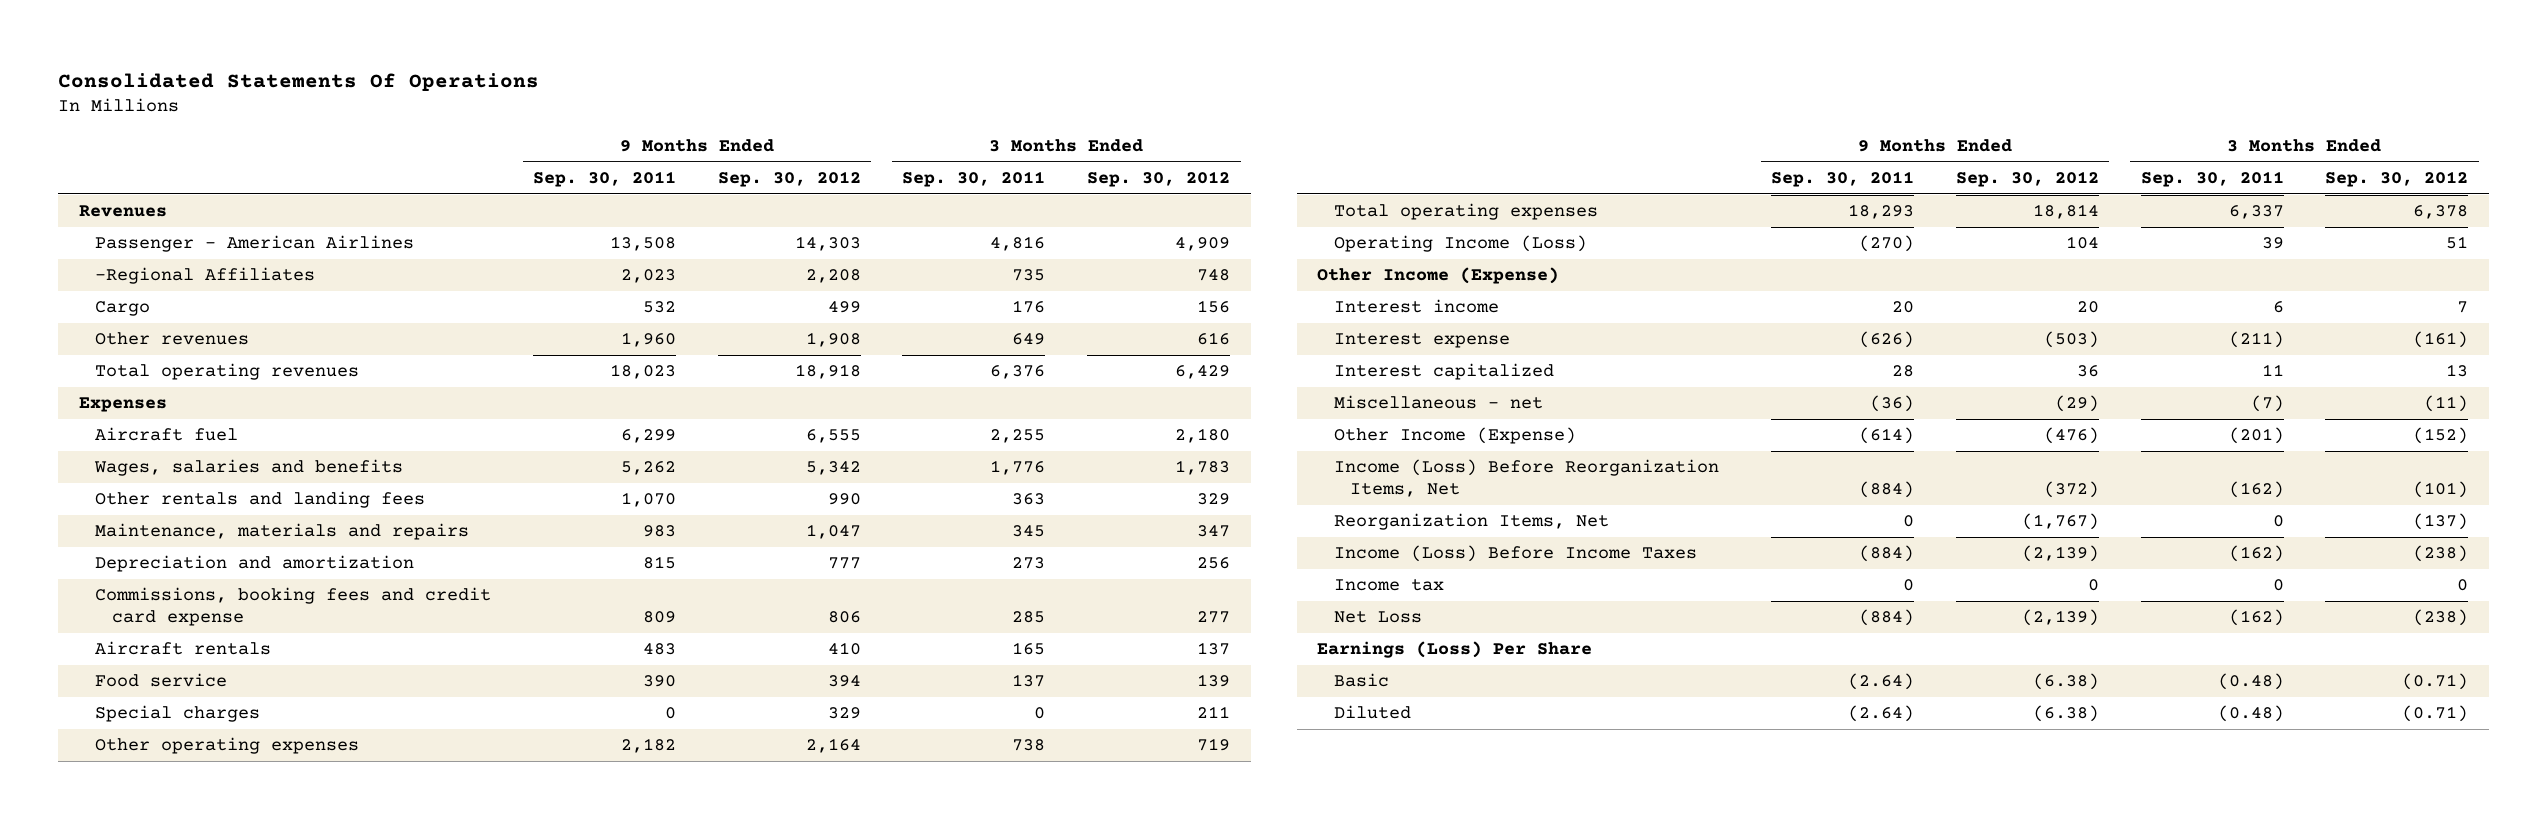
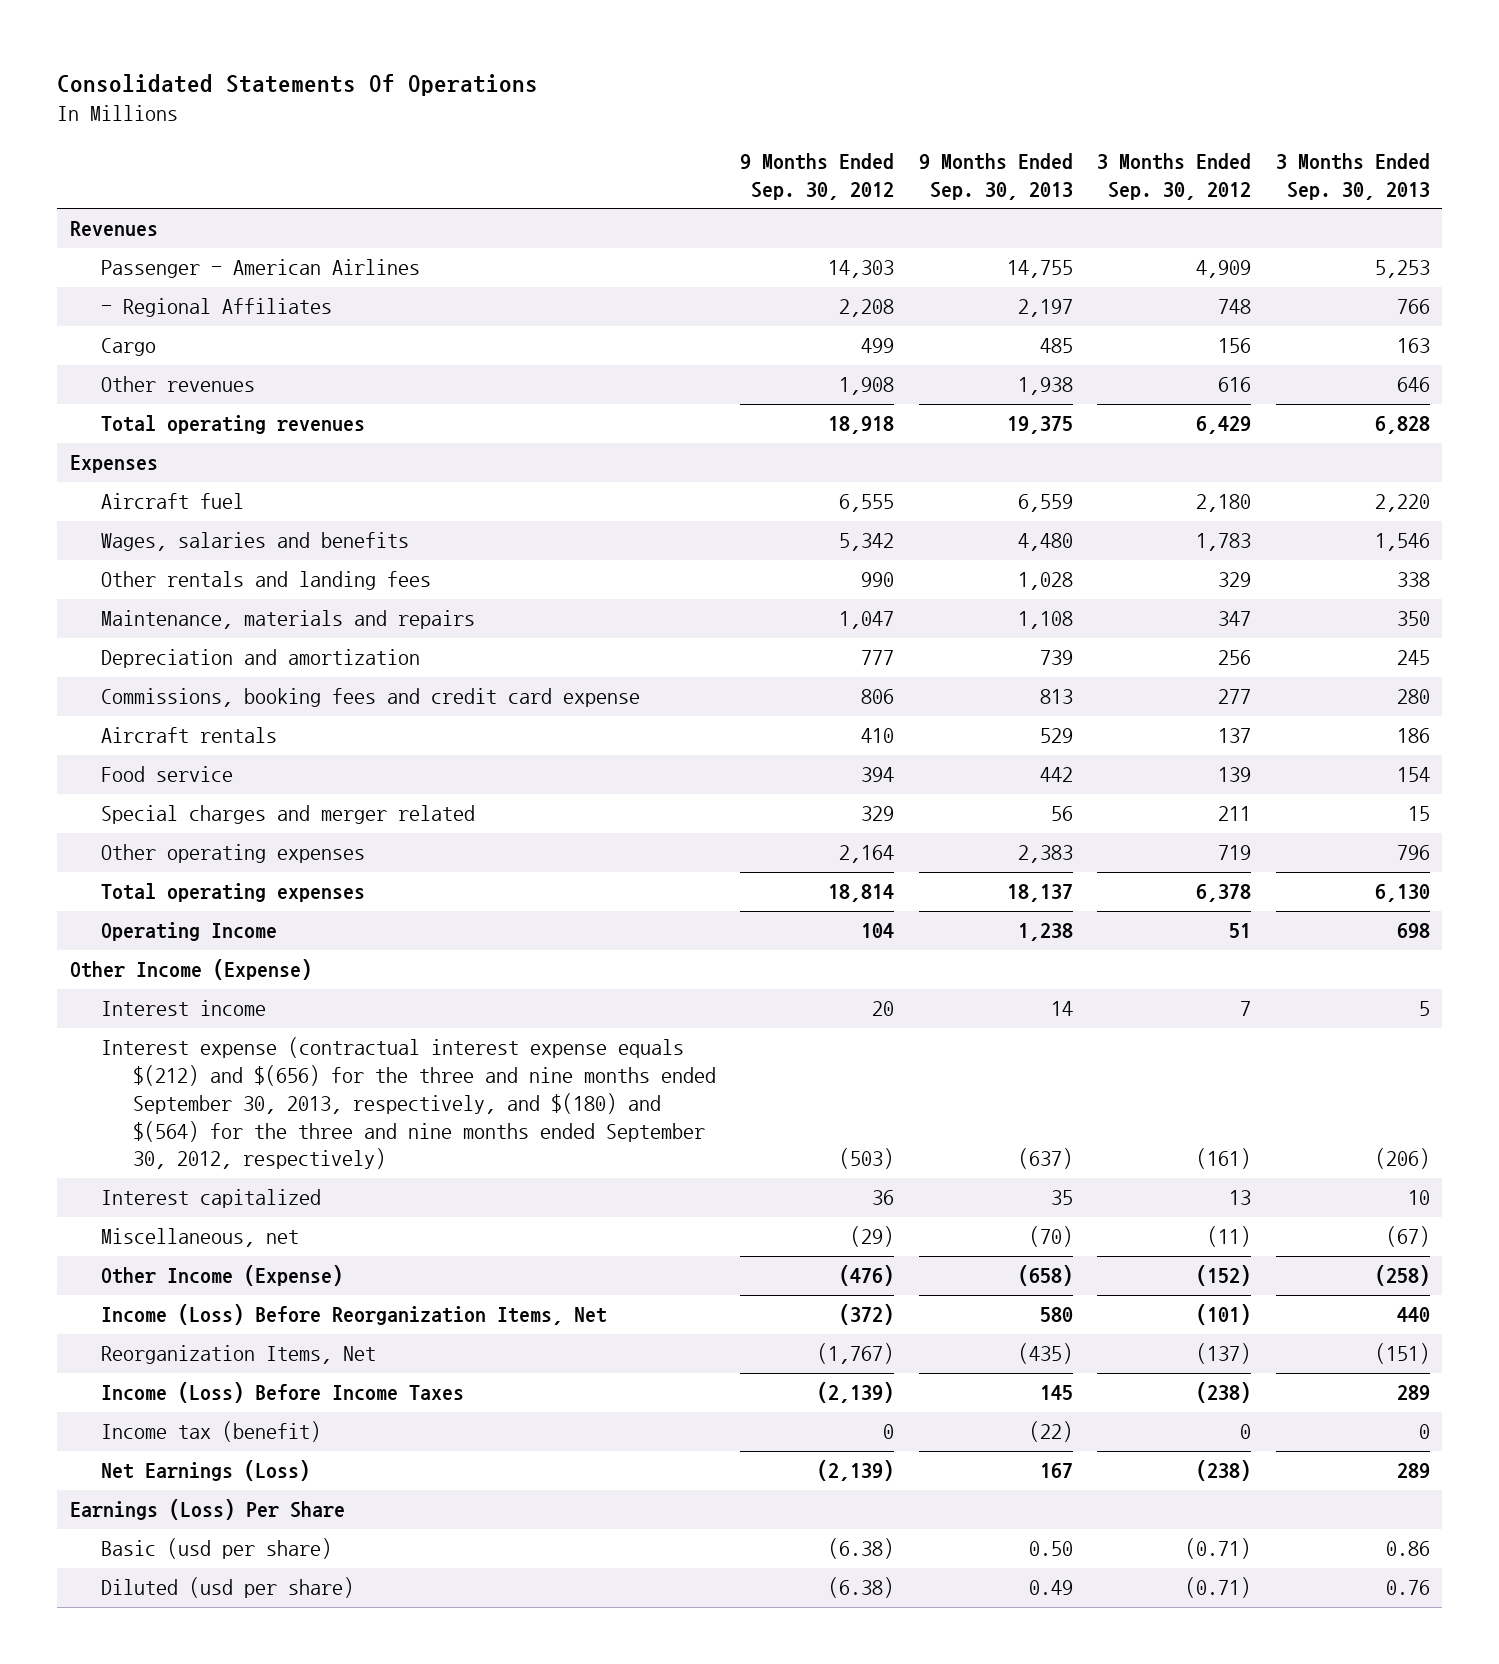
- | 9 Months Ended Sep. 30, 2011 | 9 Months Ended Sep. 30, 2012 | 3 Months Ended Sep. 30, 2011 | 3 Months Ended Sep. 30, 2012
+ | 9 Months Ended Sep. 30, 2012 | 9 Months Ended Sep. 30, 2013 | 3 Months Ended Sep. 30, 2012 | 3 Months Ended Sep. 30, 2013
- -Regional Affiliates | 2,023 | 2,208 | 735 | 748
+ - Regional Affiliates | 2,208 | 2,197 | 748 | 766
- Special charges | 0 | 329 | 0 | 211
+ Special charges and merger related | 329 | 56 | 211 | 15
- Operating Income (Loss) | (270) | 104 | 39 | 51
+ Operating Income | 104 | 1,238 | 51 | 698
- Interest expense | (626) | (503) | (211) | (161)
+ Interest expense (contractual interest expense equals $(212) and $(656) for the three and nine months ended September 30, 2013, respectively, and $(180) and $(564) for the three and nine months ended September 30, 2012, respectively) | (503) | (637) | (161) | (206)
- Miscellaneous - net | (36) | (29) | (7) | (11)
+ Miscellaneous, net | (29) | (70) | (11) | (67)
- Income tax | 0 | 0 | 0 | 0
- Net Loss | (884) | (2,139) | (162) | (238)
+ Income tax (benefit) | 0 | (22) | 0 | 0
+ Net Earnings (Loss) | (2,139) | 167 | (238) | 289
- Basic | (2.64) | (6.38) | (0.48) | (0.71)
- Diluted | (2.64) | (6.38) | (0.48) | (0.71)
+ Basic (usd per share) | (6.38) | 0.50 | (0.71) | 0.86
+ Diluted (usd per share) | (6.38) | 0.49 | (0.71) | 0.76

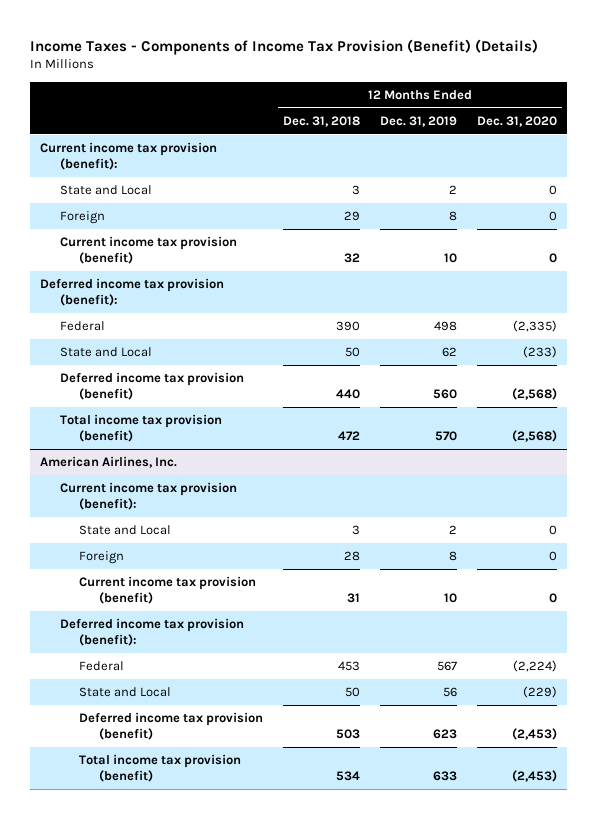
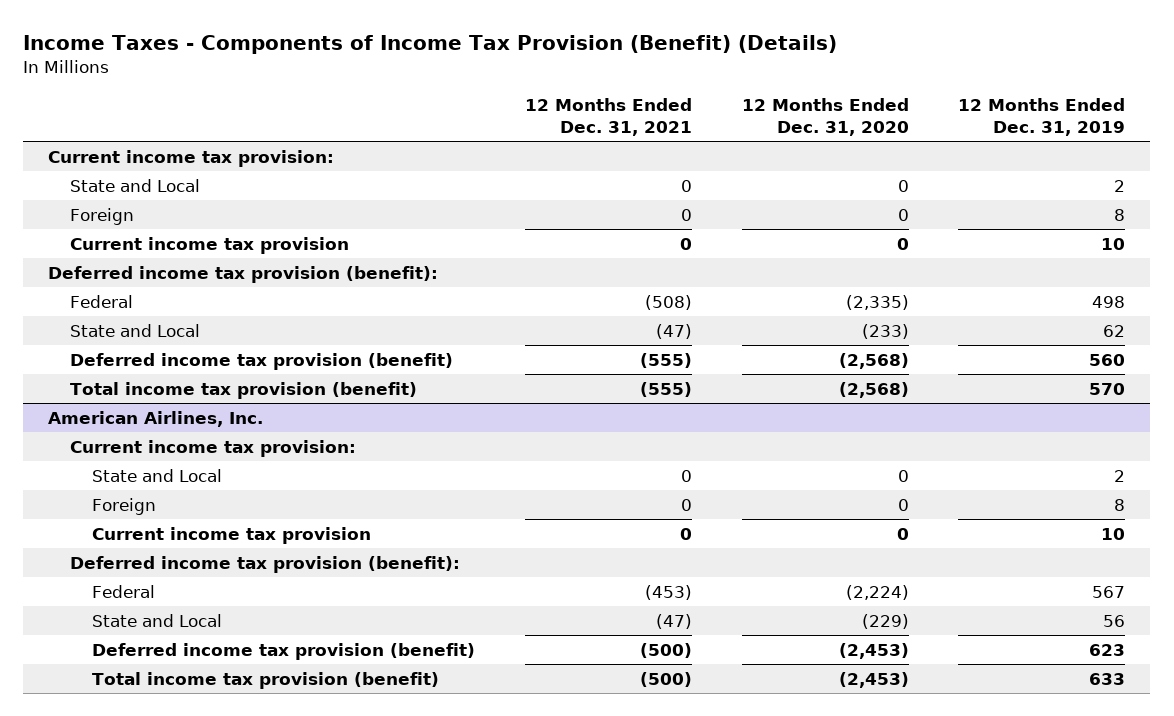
- | 12 Months Ended Dec. 31, 2018 | 12 Months Ended Dec. 31, 2019 | 12 Months Ended Dec. 31, 2020
+ | 12 Months Ended Dec. 31, 2021 | 12 Months Ended Dec. 31, 2020 | 12 Months Ended Dec. 31, 2019
- Current income tax provision (benefit):
+ Current income tax provision:
- Current income tax provision (benefit) | 32 | 10 | 0
+ Current income tax provision | 0 | 0 | 10
@ American Airlines, Inc.
- Current income tax provision (benefit):
+ Current income tax provision:
- Current income tax provision (benefit) | 31 | 10 | 0
+ Current income tax provision | 0 | 0 | 10

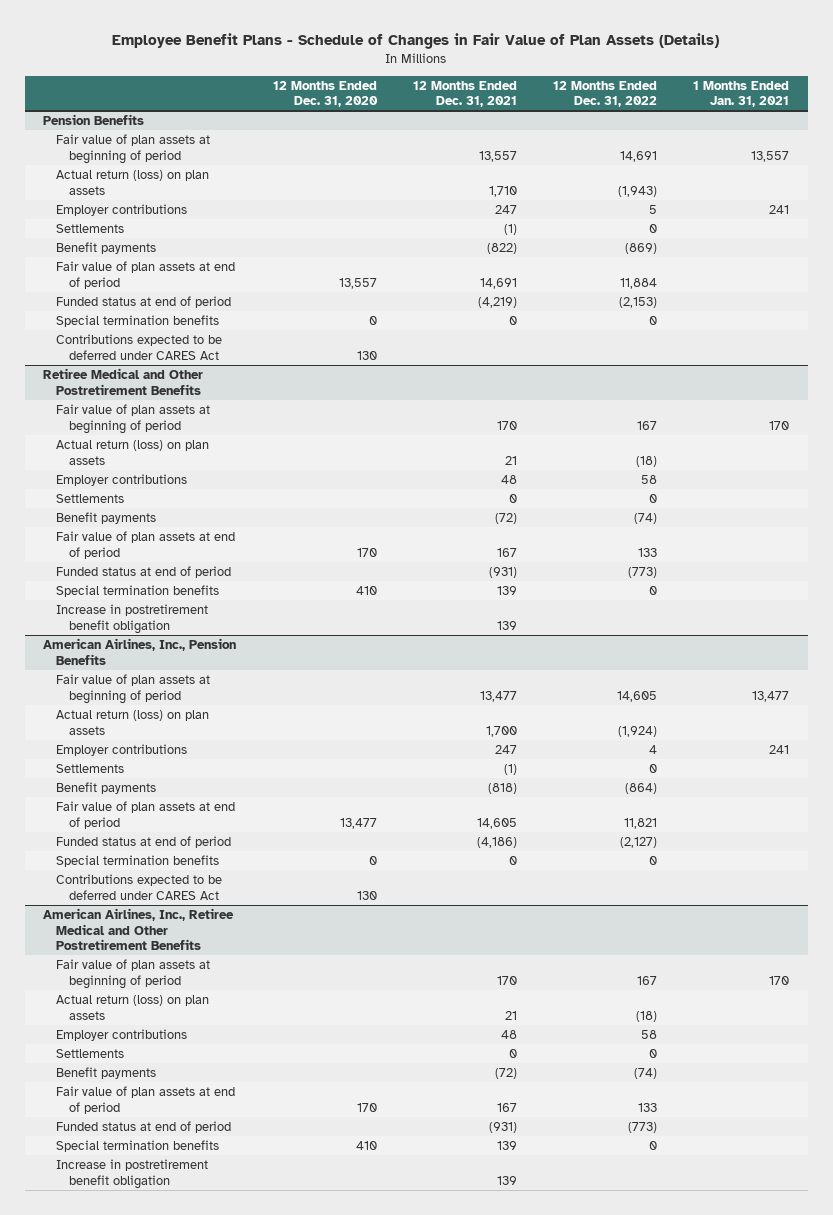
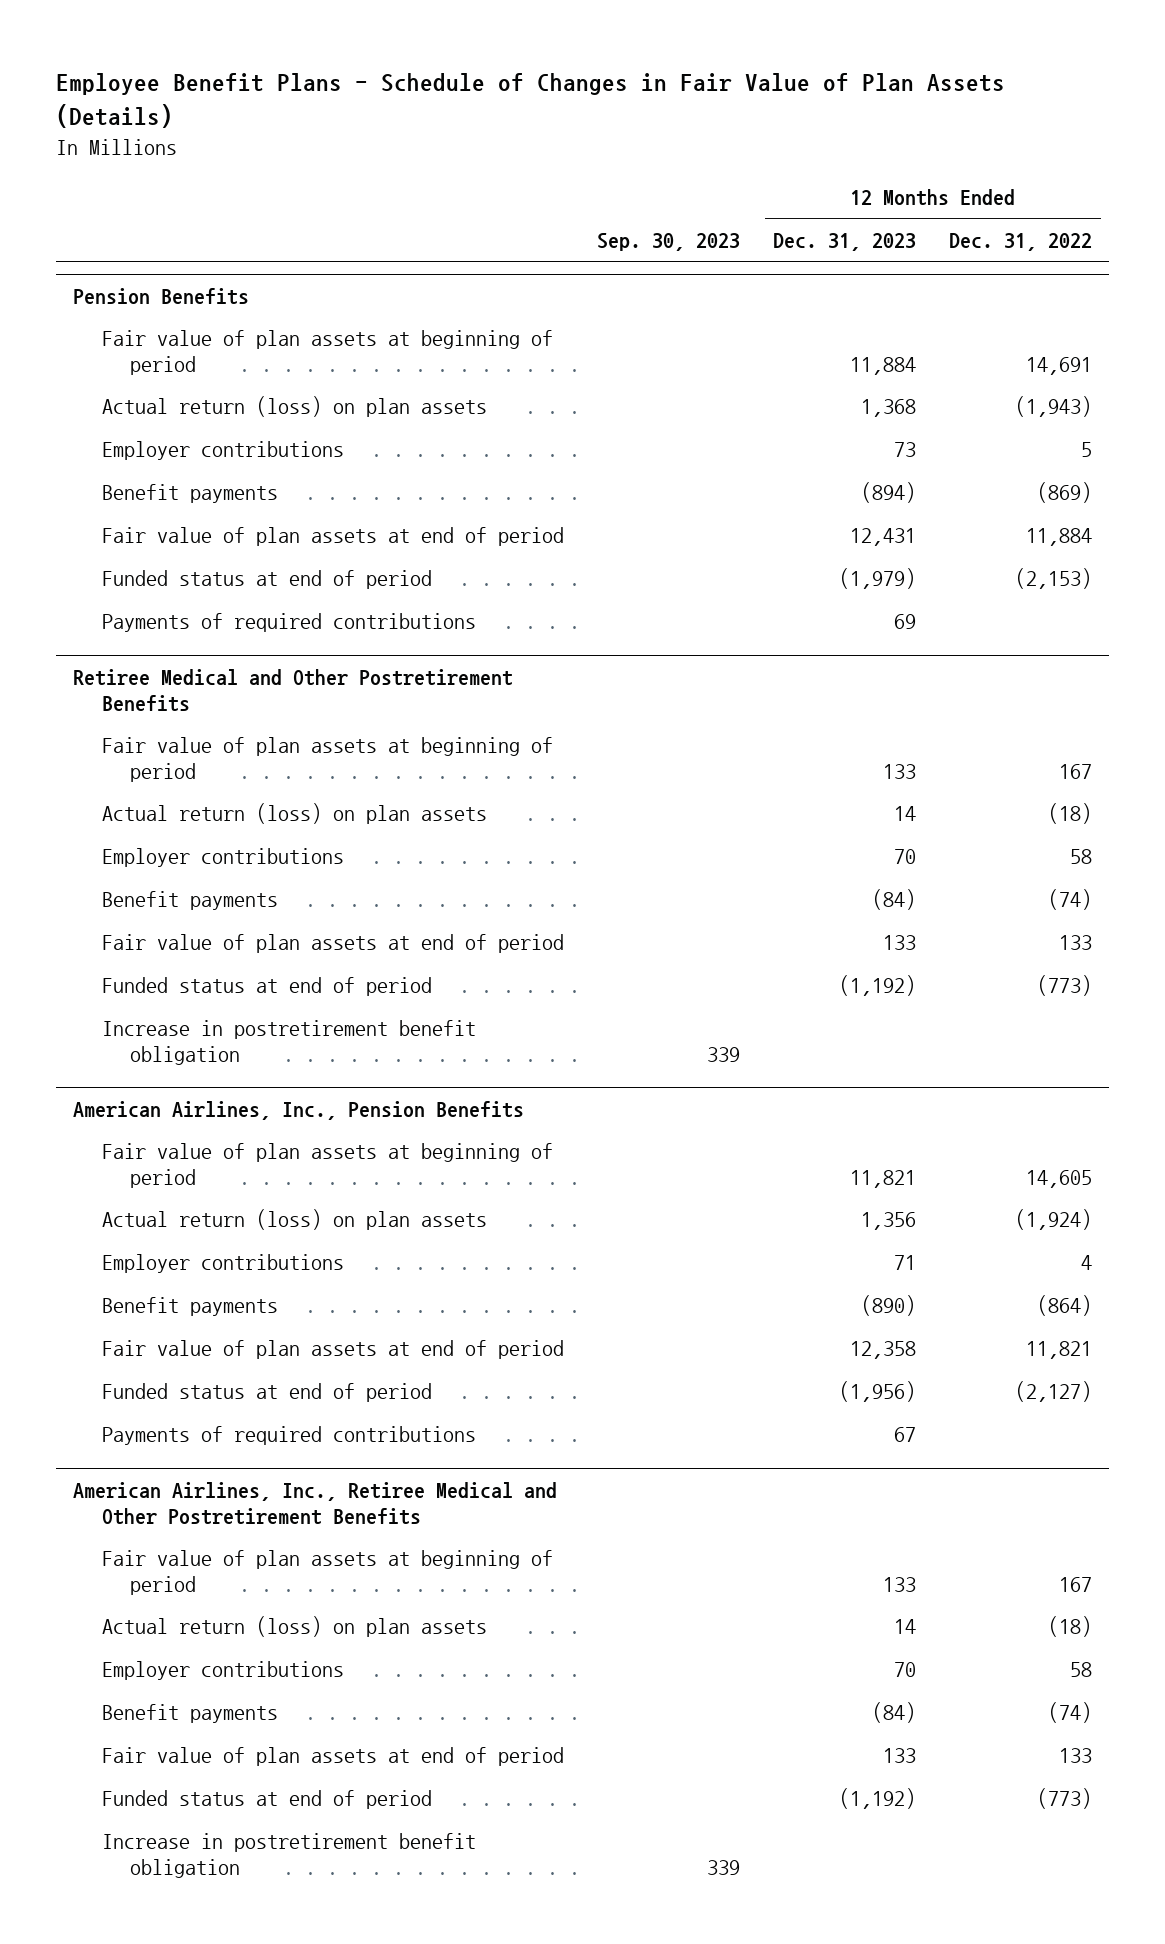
- | 12 Months Ended Dec. 31, 2020 | 12 Months Ended Dec. 31, 2021 | 12 Months Ended Dec. 31, 2022 | 1 Months Ended Jan. 31, 2021
+ | Sep. 30, 2023 | 12 Months Ended Dec. 31, 2023 | 12 Months Ended Dec. 31, 2022
@ Pension Benefits
- Settlements | | (1) | 0 |
- Special termination benefits | 0 | 0 | 0 |
- Contributions expected to be deferred under CARES Act | 130 | | |
+ Payments of required contributions | | 69 |
@ Retiree Medical and Other Postretirement Benefits
- Settlements | | 0 | 0 |
- Special termination benefits | 410 | 139 | 0 |
@ American Airlines, Inc., Pension Benefits
- Settlements | | (1) | 0 |
- Special termination benefits | 0 | 0 | 0 |
- Contributions expected to be deferred under CARES Act | 130 | | |
+ Payments of required contributions | | 67 |
@ American Airlines, Inc., Retiree Medical and Other Postretirement Benefits
- Settlements | | 0 | 0 |
- Special termination benefits | 410 | 139 | 0 |

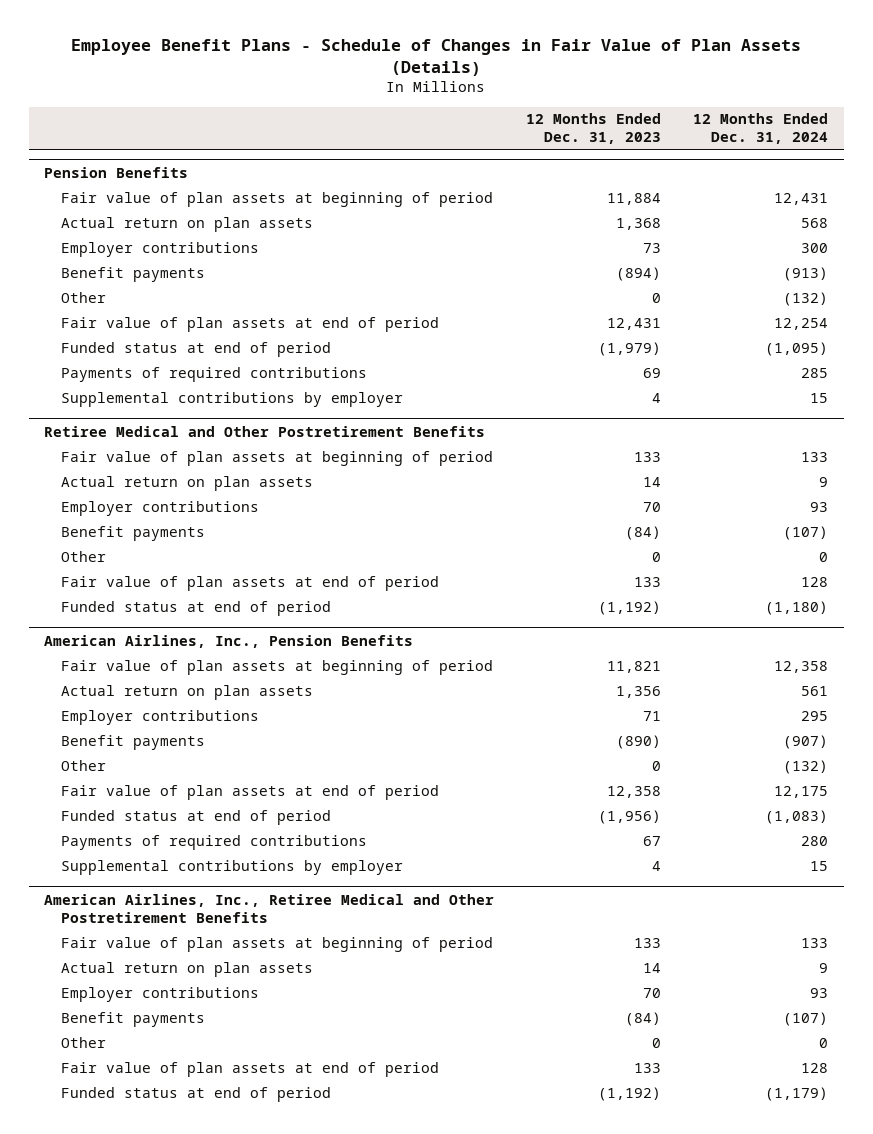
- | Sep. 30, 2023 | 12 Months Ended Dec. 31, 2023 | 12 Months Ended Dec. 31, 2022
+ | 12 Months Ended Dec. 31, 2023 | 12 Months Ended Dec. 31, 2024
@ Pension Benefits
- Actual return (loss) on plan assets | | 1,368 | (1,943)
+ Actual return on plan assets | 1,368 | 568
+ Other | 0 | (132)
+ Supplemental contributions by employer | 4 | 15
@ Retiree Medical and Other Postretirement Benefits
- Actual return (loss) on plan assets | | 14 | (18)
+ Actual return on plan assets | 14 | 9
+ Other | 0 | 0
- Increase in postretirement benefit obligation | 339 | |
@ American Airlines, Inc., Pension Benefits
- Actual return (loss) on plan assets | | 1,356 | (1,924)
+ Actual return on plan assets | 1,356 | 561
+ Other | 0 | (132)
+ Supplemental contributions by employer | 4 | 15
@ American Airlines, Inc., Retiree Medical and Other Postretirement Benefits
- Actual return (loss) on plan assets | | 14 | (18)
+ Actual return on plan assets | 14 | 9
+ Other | 0 | 0
- Increase in postretirement benefit obligation | 339 | |

